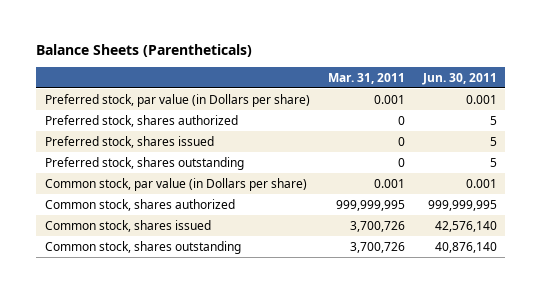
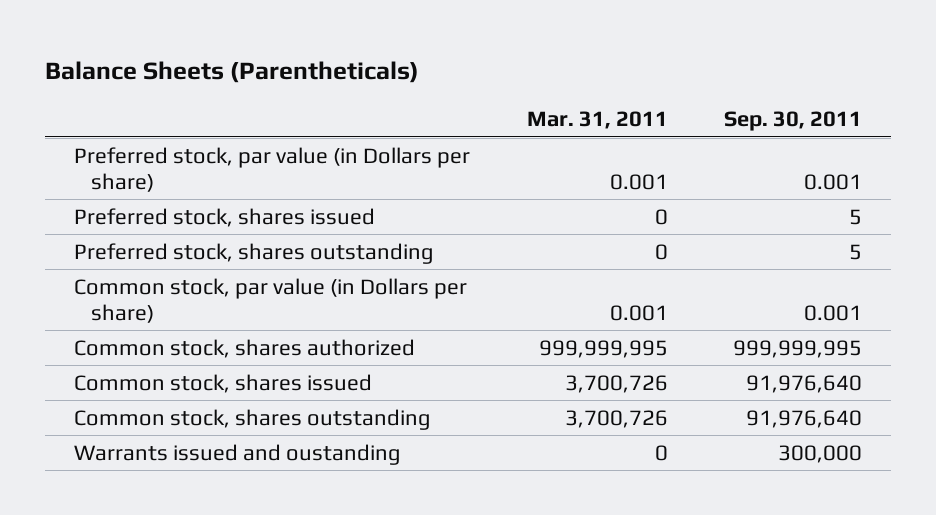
- | Mar. 31, 2011 | Jun. 30, 2011
+ | Mar. 31, 2011 | Sep. 30, 2011
- Preferred stock, shares authorized | 0 | 5
+ Warrants issued and oustanding | 0 | 300,000

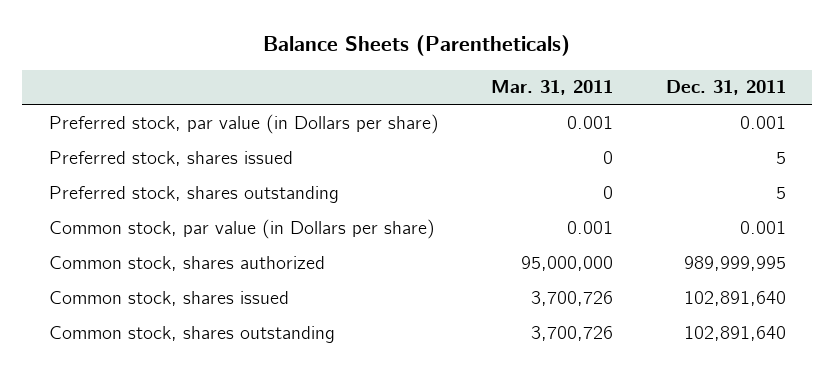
- | Mar. 31, 2011 | Sep. 30, 2011
+ | Mar. 31, 2011 | Dec. 31, 2011
- Common stock, shares authorized | 999,999,995 | 999,999,995
+ Common stock, shares authorized | 95,000,000 | 989,999,995
- Warrants issued and oustanding | 0 | 300,000

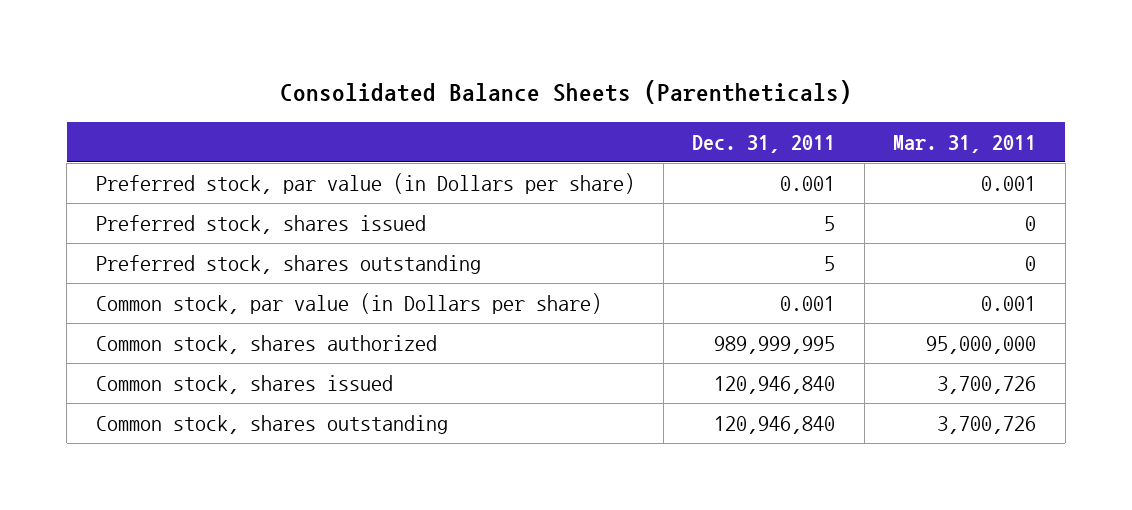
- Balance Sheets (Parentheticals)
+ Consolidated Balance Sheets (Parentheticals)
- | Mar. 31, 2011 | Dec. 31, 2011
+ | Dec. 31, 2011 | Mar. 31, 2011
- Common stock, shares issued | 3,700,726 | 102,891,640
- Common stock, shares outstanding | 3,700,726 | 102,891,640
+ Common stock, shares issued | 120,946,840 | 3,700,726
+ Common stock, shares outstanding | 120,946,840 | 3,700,726

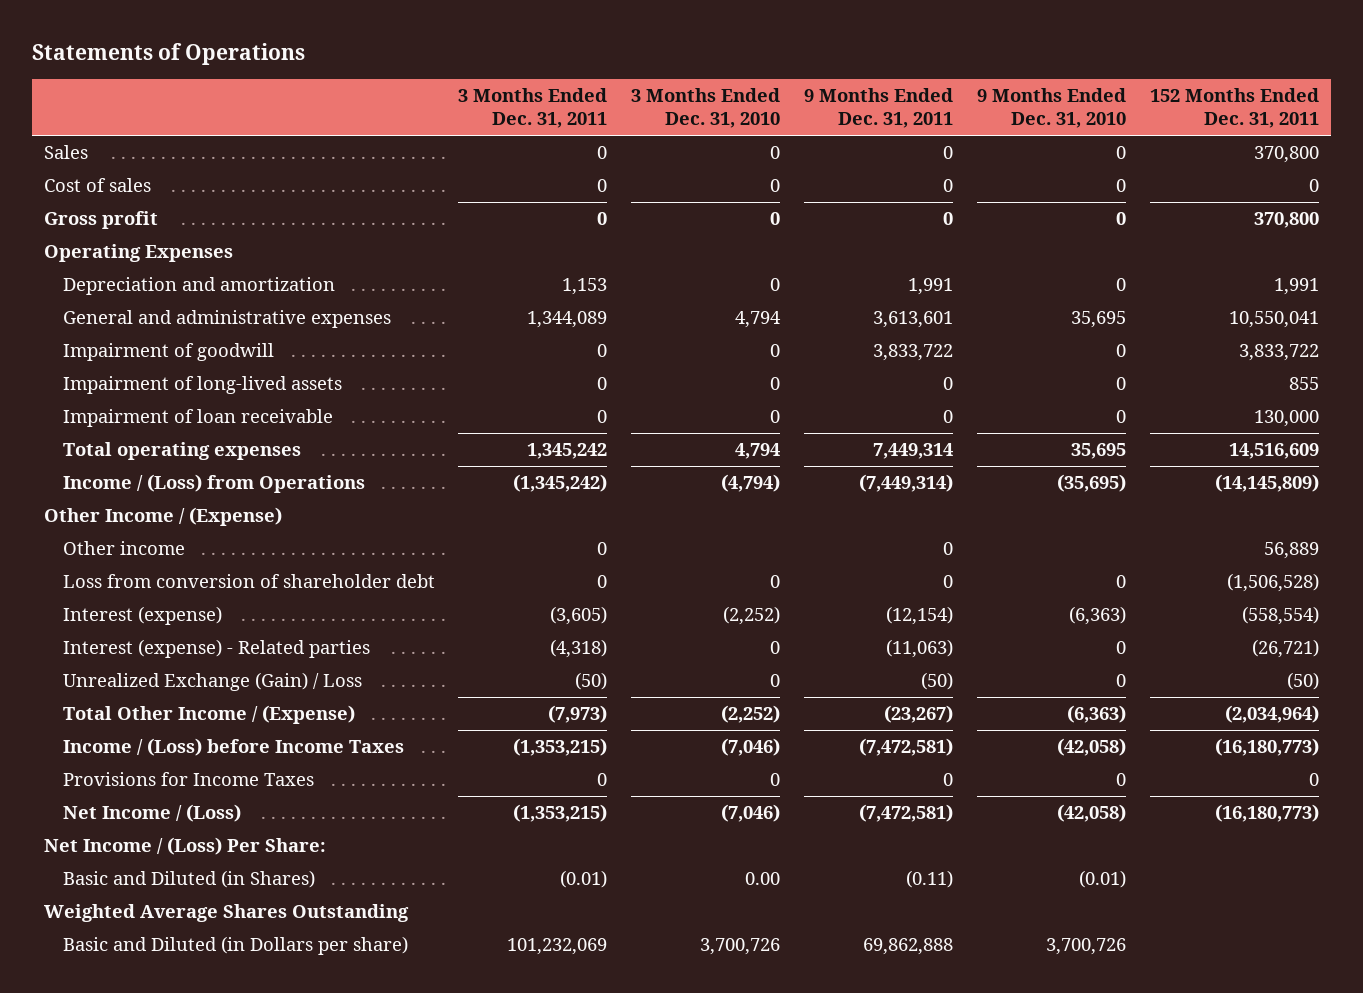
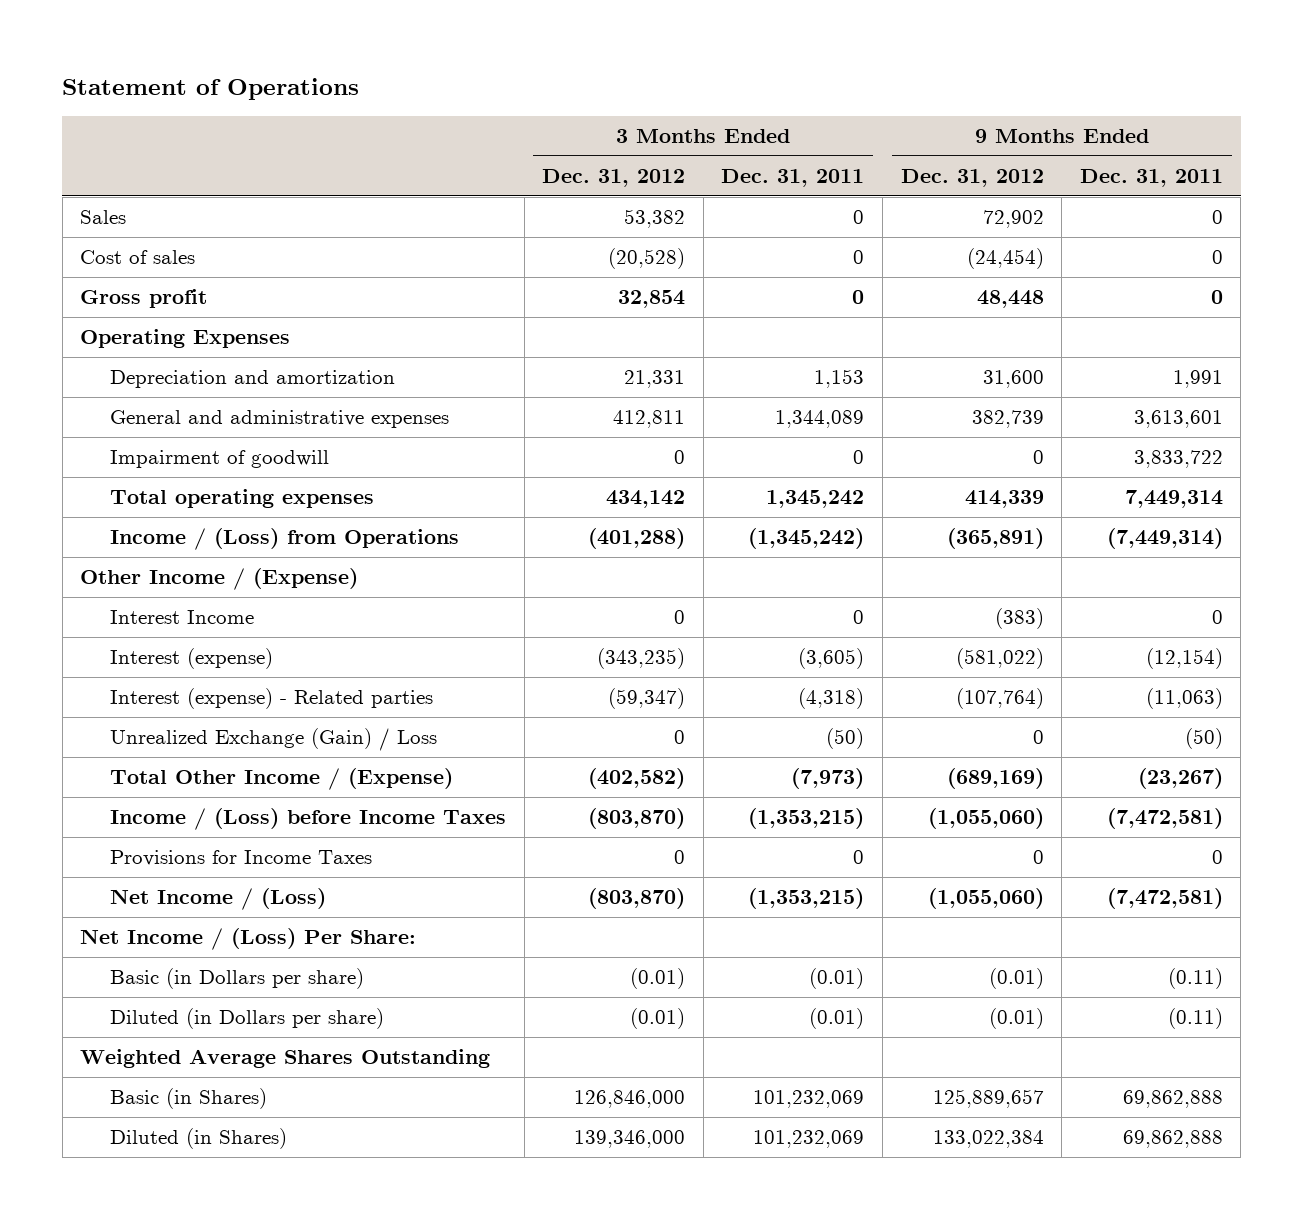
- Statements of Operations
+ Statement of Operations
- | 3 Months Ended Dec. 31, 2011 | 3 Months Ended Dec. 31, 2010 | 9 Months Ended Dec. 31, 2011 | 9 Months Ended Dec. 31, 2010 | 152 Months Ended Dec. 31, 2011
+ | 3 Months Ended Dec. 31, 2012 | 3 Months Ended Dec. 31, 2011 | 9 Months Ended Dec. 31, 2012 | 9 Months Ended Dec. 31, 2011
- Impairment of long-lived assets | 0 | 0 | 0 | 0 | 855
- Impairment of loan receivable | 0 | 0 | 0 | 0 | 130,000
- Other income | 0 | | 0 | | 56,889
- Loss from conversion of shareholder debt | 0 | 0 | 0 | 0 | (1,506,528)
+ Interest Income | 0 | 0 | (383) | 0
- Basic and Diluted (in Shares) | (0.01) | 0.00 | (0.11) | (0.01) |
+ Basic (in Dollars per share) | (0.01) | (0.01) | (0.01) | (0.11)
+ Diluted (in Dollars per share) | (0.01) | (0.01) | (0.01) | (0.11)
- Basic and Diluted (in Dollars per share) | 101,232,069 | 3,700,726 | 69,862,888 | 3,700,726 |
+ Basic (in Shares) | 126,846,000 | 101,232,069 | 125,889,657 | 69,862,888
+ Diluted (in Shares) | 139,346,000 | 101,232,069 | 133,022,384 | 69,862,888

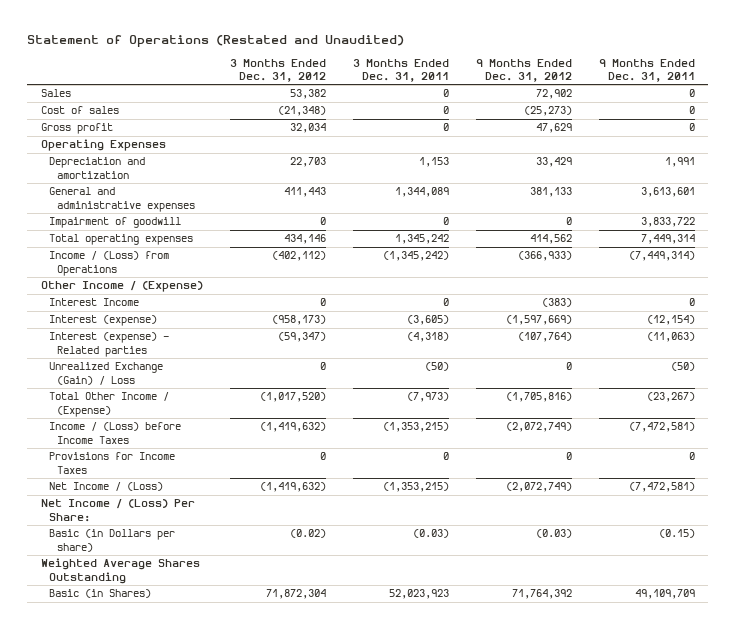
- Statement of Operations
+ Statement of Operations (Restated and Unaudited)
- Cost of sales | (20,528) | 0 | (24,454) | 0
- Gross profit | 32,854 | 0 | 48,448 | 0
+ Cost of sales | (21,348) | 0 | (25,273) | 0
+ Gross profit | 32,034 | 0 | 47,629 | 0
- Depreciation and amortization | 21,331 | 1,153 | 31,600 | 1,991
- General and administrative expenses | 412,811 | 1,344,089 | 382,739 | 3,613,601
+ Depreciation and amortization | 22,703 | 1,153 | 33,429 | 1,991
+ General and administrative expenses | 411,443 | 1,344,089 | 381,133 | 3,613,601
- Total operating expenses | 434,142 | 1,345,242 | 414,339 | 7,449,314
- Income / (Loss) from Operations | (401,288) | (1,345,242) | (365,891) | (7,449,314)
+ Total operating expenses | 434,146 | 1,345,242 | 414,562 | 7,449,314
+ Income / (Loss) from Operations | (402,112) | (1,345,242) | (366,933) | (7,449,314)
- Interest (expense) | (343,235) | (3,605) | (581,022) | (12,154)
+ Interest (expense) | (958,173) | (3,605) | (1,597,669) | (12,154)
- Total Other Income / (Expense) | (402,582) | (7,973) | (689,169) | (23,267)
- Income / (Loss) before Income Taxes | (803,870) | (1,353,215) | (1,055,060) | (7,472,581)
+ Total Other Income / (Expense) | (1,017,520) | (7,973) | (1,705,816) | (23,267)
+ Income / (Loss) before Income Taxes | (1,419,632) | (1,353,215) | (2,072,749) | (7,472,581)
- Net Income / (Loss) | (803,870) | (1,353,215) | (1,055,060) | (7,472,581)
+ Net Income / (Loss) | (1,419,632) | (1,353,215) | (2,072,749) | (7,472,581)
- Basic (in Dollars per share) | (0.01) | (0.01) | (0.01) | (0.11)
- Diluted (in Dollars per share) | (0.01) | (0.01) | (0.01) | (0.11)
+ Basic (in Dollars per share) | (0.02) | (0.03) | (0.03) | (0.15)
- Basic (in Shares) | 126,846,000 | 101,232,069 | 125,889,657 | 69,862,888
- Diluted (in Shares) | 139,346,000 | 101,232,069 | 133,022,384 | 69,862,888
+ Basic (in Shares) | 71,872,304 | 52,023,923 | 71,764,392 | 49,109,709

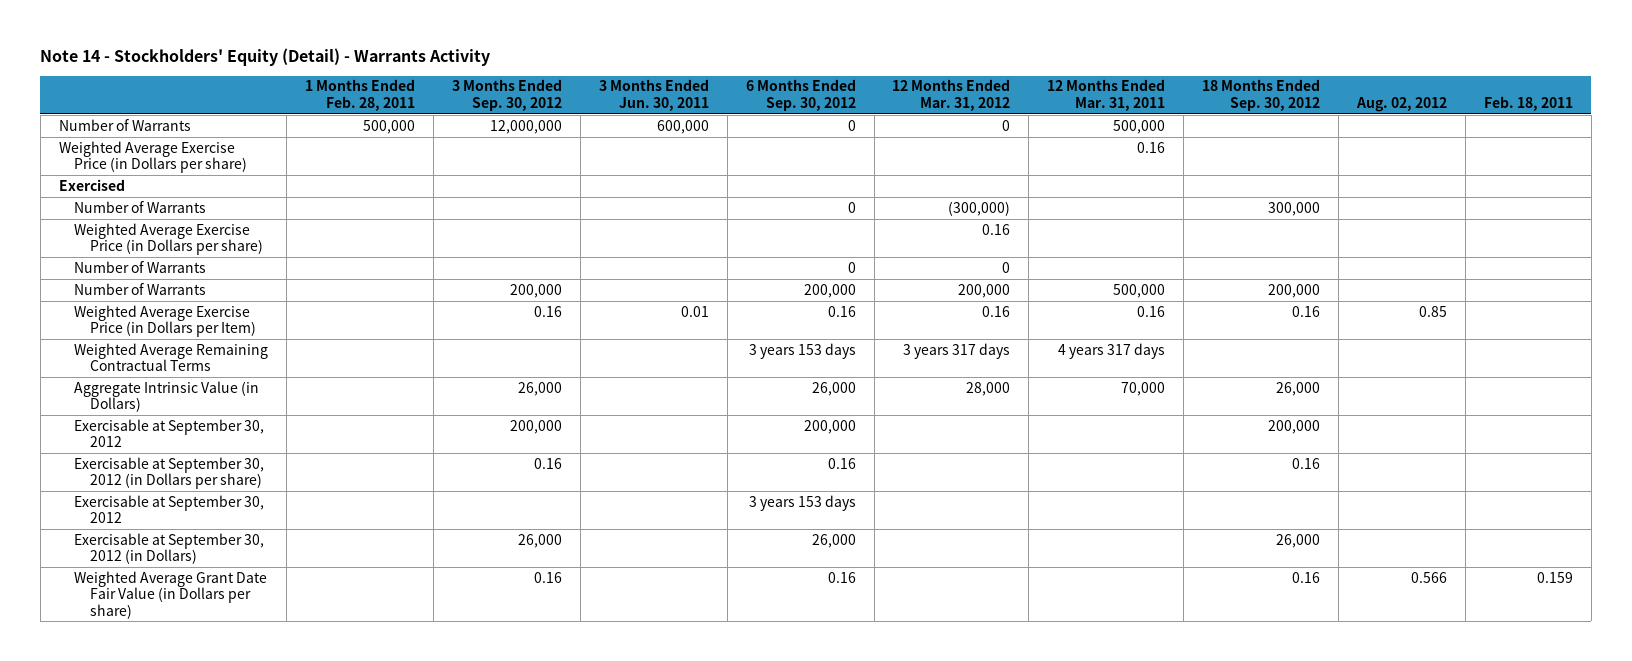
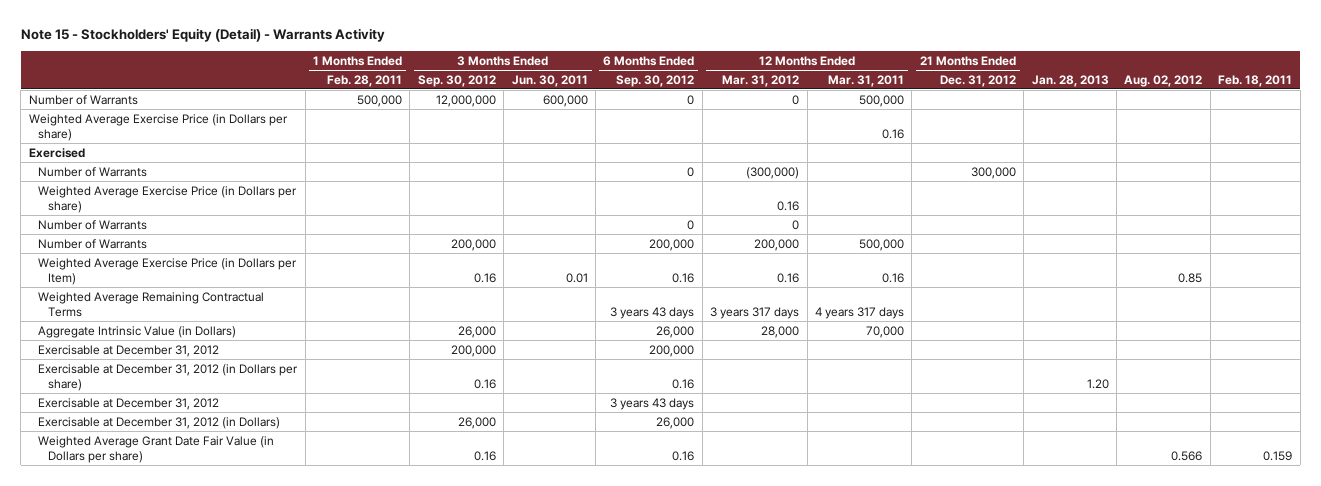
- Note 14 - Stockholders' Equity (Detail) - Warrants Activity
+ Note 15 - Stockholders' Equity (Detail) - Warrants Activity
- | 1 Months Ended Feb. 28, 2011 | 3 Months Ended Sep. 30, 2012 | 3 Months Ended Jun. 30, 2011 | 6 Months Ended Sep. 30, 2012 | 12 Months Ended Mar. 31, 2012 | 12 Months Ended Mar. 31, 2011 | 18 Months Ended Sep. 30, 2012 | Aug. 02, 2012 | Feb. 18, 2011
+ | 1 Months Ended Feb. 28, 2011 | 3 Months Ended Sep. 30, 2012 | 3 Months Ended Jun. 30, 2011 | 6 Months Ended Sep. 30, 2012 | 12 Months Ended Mar. 31, 2012 | 12 Months Ended Mar. 31, 2011 | 21 Months Ended Dec. 31, 2012 | Jan. 28, 2013 | Aug. 02, 2012 | Feb. 18, 2011
- Weighted Average Remaining Contractual Terms | | | | 3 years 153 days | 3 years 317 days | 4 years 317 days | | |
+ Weighted Average Remaining Contractual Terms | | | | 3 years 43 days | 3 years 317 days | 4 years 317 days | | | |
- Exercisable at September 30, 2012 | | 200,000 | | 200,000 | | | 200,000 | |
- Exercisable at September 30, 2012 (in Dollars per share) | | 0.16 | | 0.16 | | | 0.16 | |
- Exercisable at September 30, 2012 | | | | 3 years 153 days | | | | |
- Exercisable at September 30, 2012 (in Dollars) | | 26,000 | | 26,000 | | | 26,000 | |
+ Exercisable at December 31, 2012 | | 200,000 | | 200,000 | | | | | |
+ Exercisable at December 31, 2012 (in Dollars per share) | | 0.16 | | 0.16 | | | | 1.20 | |
+ Exercisable at December 31, 2012 | | | | 3 years 43 days | | | | | |
+ Exercisable at December 31, 2012 (in Dollars) | | 26,000 | | 26,000 | | | | | |

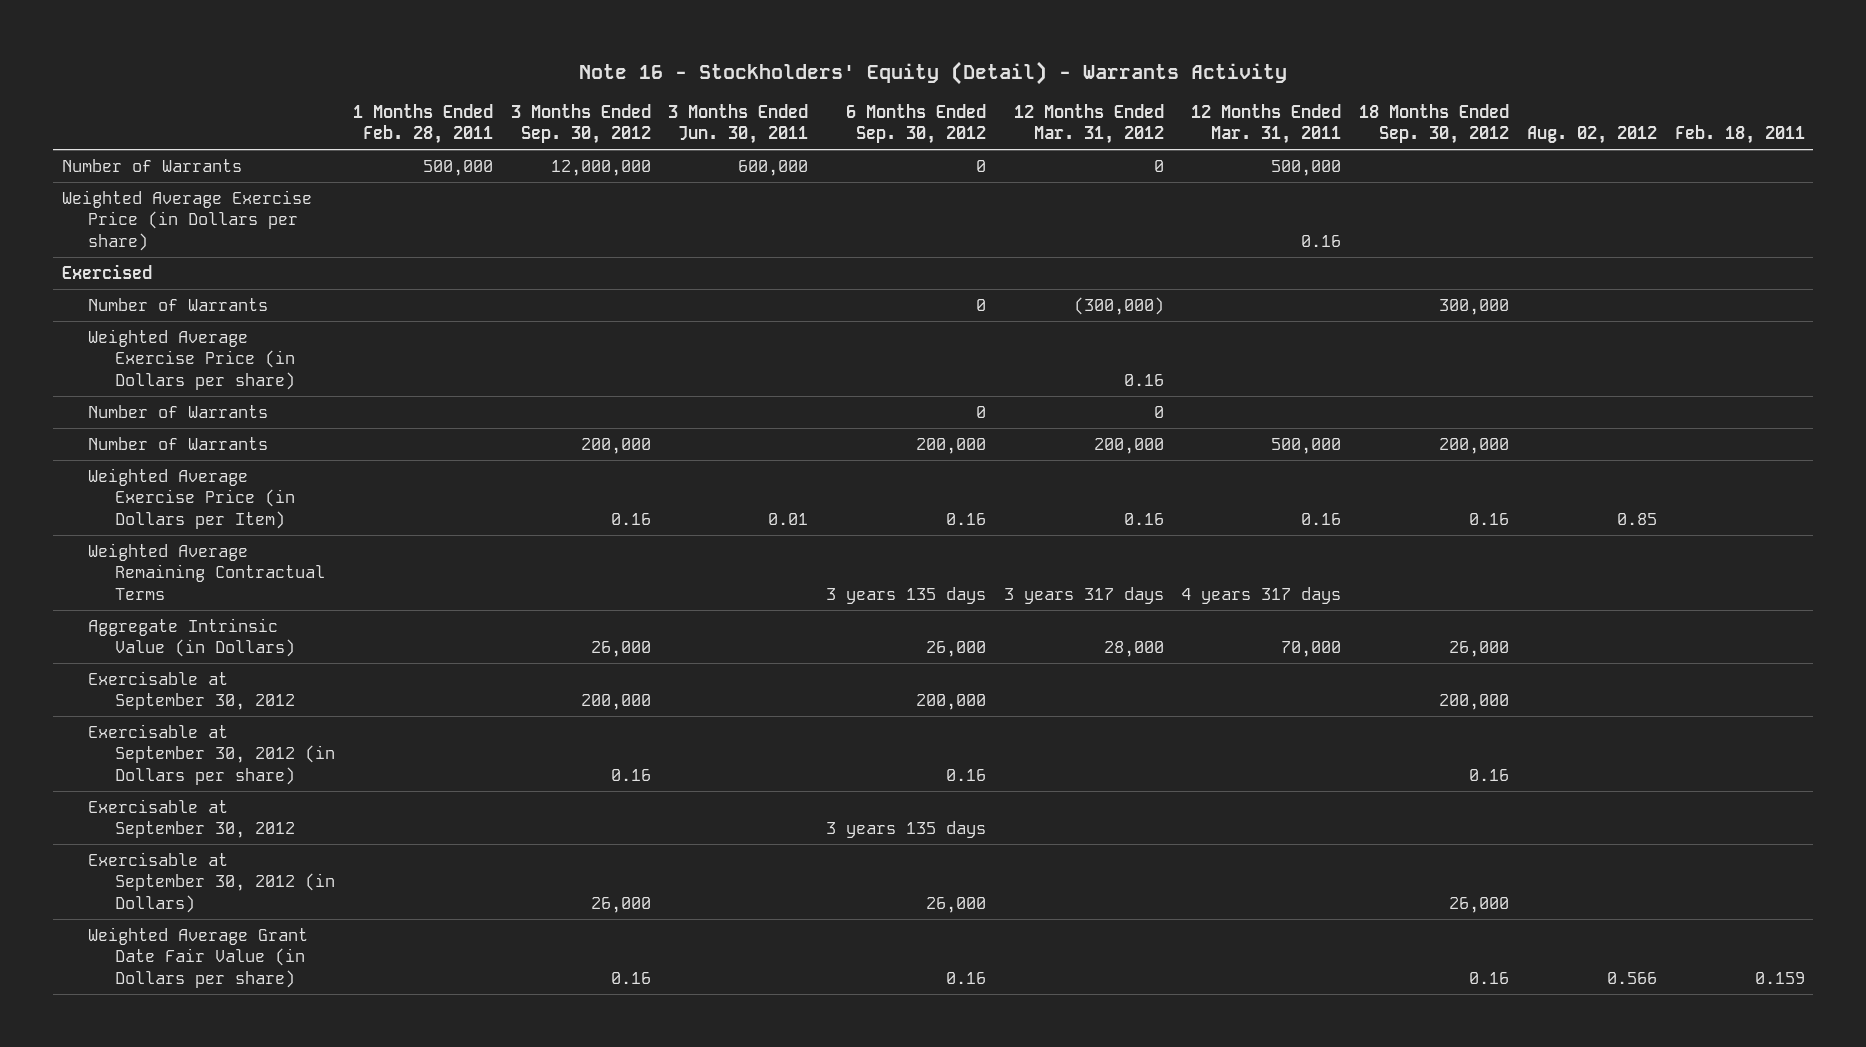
- Note 15 - Stockholders' Equity (Detail) - Warrants Activity
+ Note 16 - Stockholders' Equity (Detail) - Warrants Activity
- | 1 Months Ended Feb. 28, 2011 | 3 Months Ended Sep. 30, 2012 | 3 Months Ended Jun. 30, 2011 | 6 Months Ended Sep. 30, 2012 | 12 Months Ended Mar. 31, 2012 | 12 Months Ended Mar. 31, 2011 | 21 Months Ended Dec. 31, 2012 | Jan. 28, 2013 | Aug. 02, 2012 | Feb. 18, 2011
+ | 1 Months Ended Feb. 28, 2011 | 3 Months Ended Sep. 30, 2012 | 3 Months Ended Jun. 30, 2011 | 6 Months Ended Sep. 30, 2012 | 12 Months Ended Mar. 31, 2012 | 12 Months Ended Mar. 31, 2011 | 18 Months Ended Sep. 30, 2012 | Aug. 02, 2012 | Feb. 18, 2011
- Weighted Average Remaining Contractual Terms | | | | 3 years 43 days | 3 years 317 days | 4 years 317 days | | | |
+ Weighted Average Remaining Contractual Terms | | | | 3 years 135 days | 3 years 317 days | 4 years 317 days | | |
- Exercisable at December 31, 2012 | | 200,000 | | 200,000 | | | | | |
- Exercisable at December 31, 2012 (in Dollars per share) | | 0.16 | | 0.16 | | | | 1.20 | |
- Exercisable at December 31, 2012 | | | | 3 years 43 days | | | | | |
- Exercisable at December 31, 2012 (in Dollars) | | 26,000 | | 26,000 | | | | | |
+ Exercisable at September 30, 2012 | | 200,000 | | 200,000 | | | 200,000 | |
+ Exercisable at September 30, 2012 (in Dollars per share) | | 0.16 | | 0.16 | | | 0.16 | |
+ Exercisable at September 30, 2012 | | | | 3 years 135 days | | | | |
+ Exercisable at September 30, 2012 (in Dollars) | | 26,000 | | 26,000 | | | 26,000 | |

